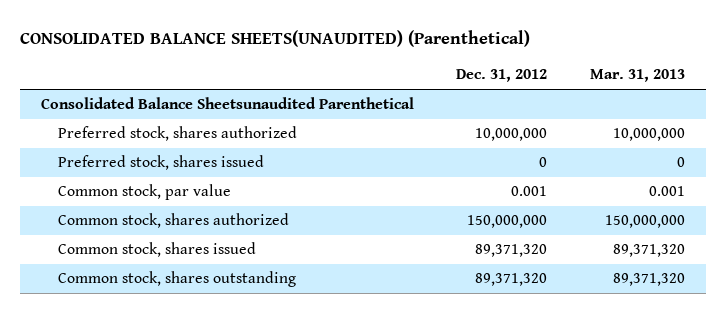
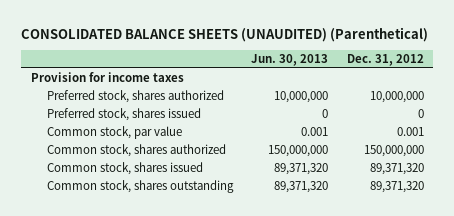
- CONSOLIDATED BALANCE SHEETS(UNAUDITED) (Parenthetical)
+ CONSOLIDATED BALANCE SHEETS (UNAUDITED) (Parenthetical)
- | Dec. 31, 2012 | Mar. 31, 2013
+ | Jun. 30, 2013 | Dec. 31, 2012
- Consolidated Balance Sheetsunaudited Parenthetical
+ Provision for income taxes

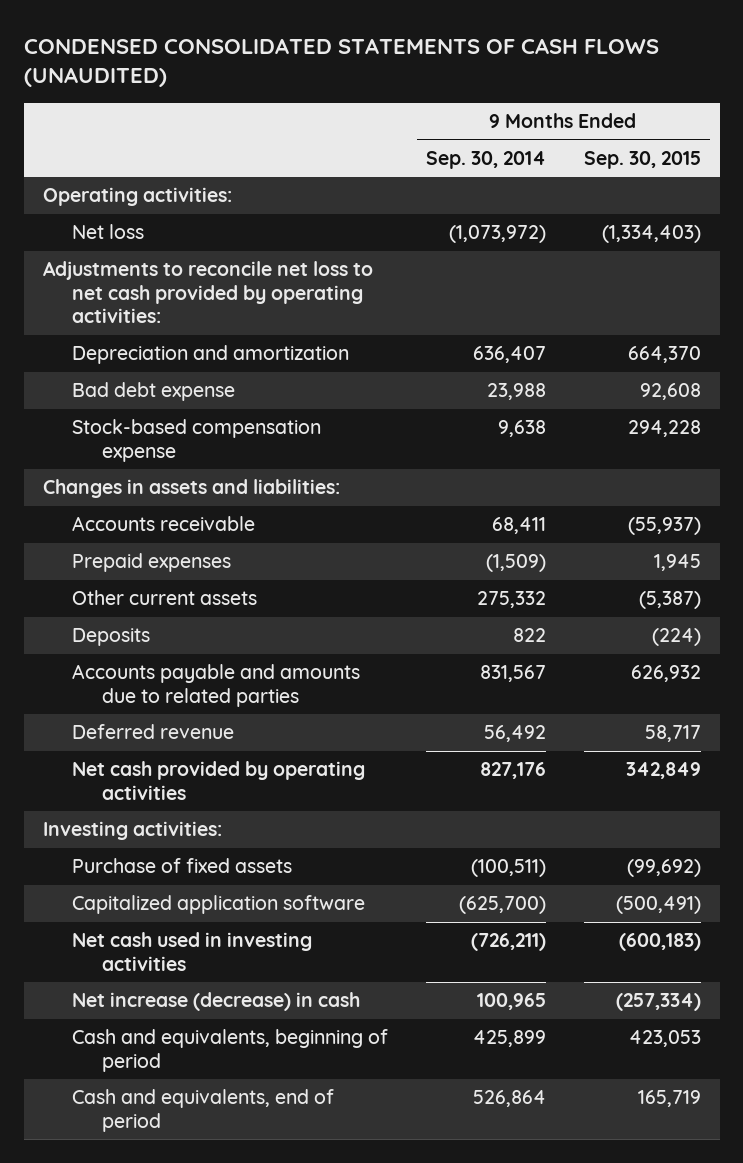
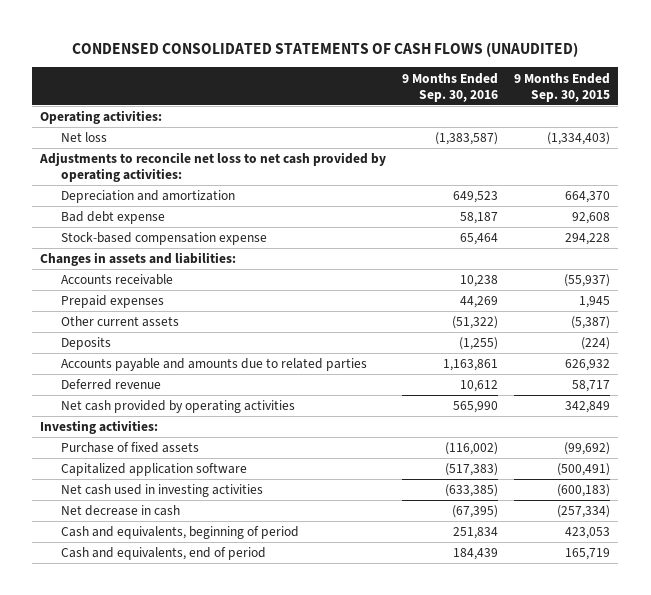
- | 9 Months Ended Sep. 30, 2014 | 9 Months Ended Sep. 30, 2015
+ | 9 Months Ended Sep. 30, 2016 | 9 Months Ended Sep. 30, 2015
- Net increase (decrease) in cash | 100,965 | (257,334)
+ Net decrease in cash | (67,395) | (257,334)

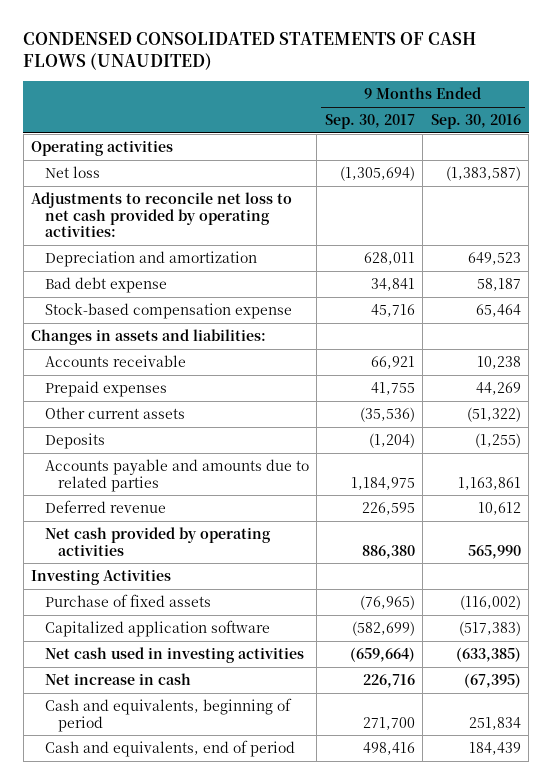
- | 9 Months Ended Sep. 30, 2016 | 9 Months Ended Sep. 30, 2015
+ | 9 Months Ended Sep. 30, 2017 | 9 Months Ended Sep. 30, 2016
- Operating activities:
+ Operating activities
- Investing activities:
+ Investing Activities
- Net decrease in cash | (67,395) | (257,334)
+ Net increase in cash | 226,716 | (67,395)

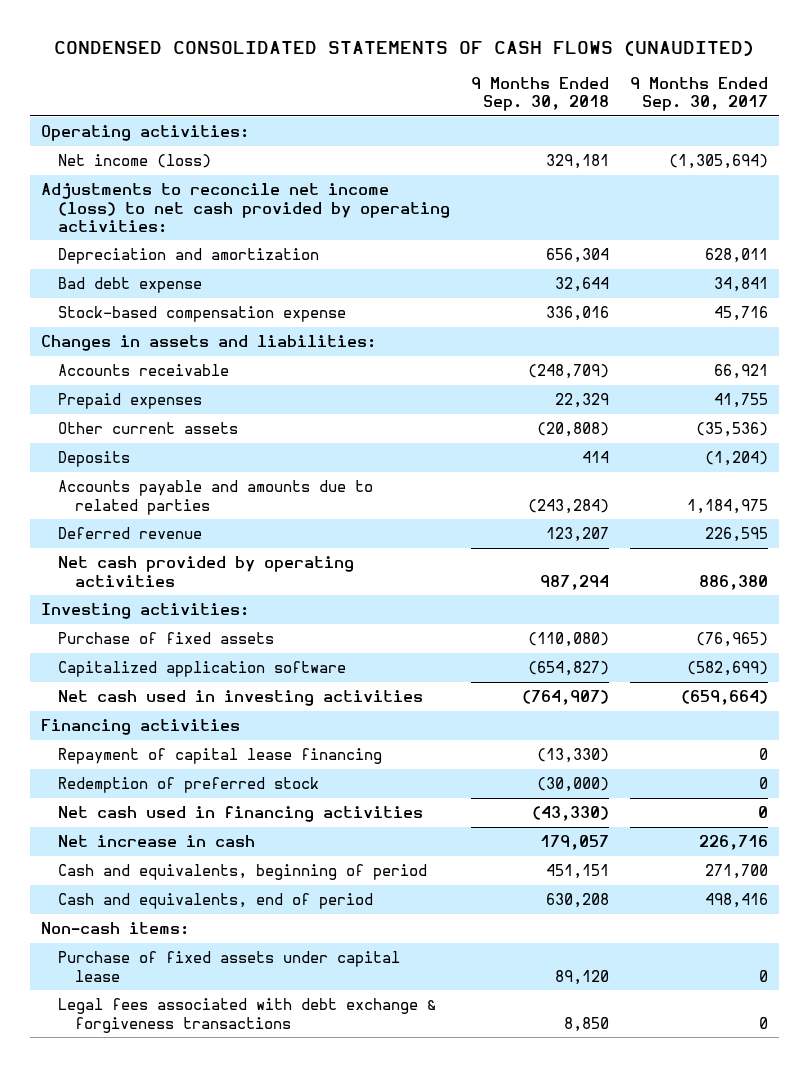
- | 9 Months Ended Sep. 30, 2017 | 9 Months Ended Sep. 30, 2016
+ | 9 Months Ended Sep. 30, 2018 | 9 Months Ended Sep. 30, 2017
- Operating activities
- Net loss | (1,305,694) | (1,383,587)
- Adjustments to reconcile net loss to net cash provided by operating activities:
+ Operating activities:
+ Net income (loss) | 329,181 | (1,305,694)
+ Adjustments to reconcile net income (loss) to net cash provided by operating activities:
- Investing Activities
+ Investing activities:
+ Financing activities
+ Repayment of capital lease financing | (13,330) | 0
+ Redemption of preferred stock | (30,000) | 0
+ Net cash used in financing activities | (43,330) | 0
+ Non-cash items:
+ Purchase of fixed assets under capital lease | 89,120 | 0
+ Legal fees associated with debt exchange & forgiveness transactions | 8,850 | 0

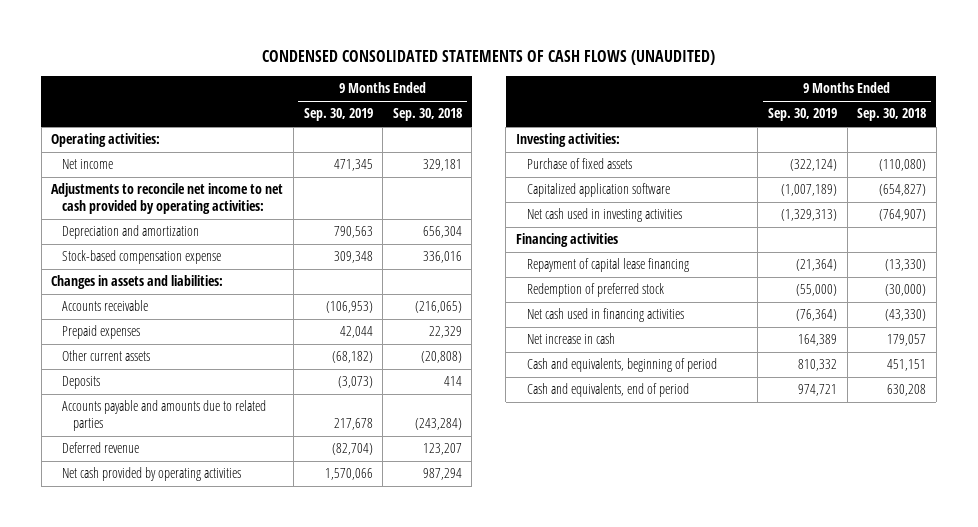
- | 9 Months Ended Sep. 30, 2018 | 9 Months Ended Sep. 30, 2017
+ | 9 Months Ended Sep. 30, 2019 | 9 Months Ended Sep. 30, 2018
- Net income (loss) | 329,181 | (1,305,694)
- Adjustments to reconcile net income (loss) to net cash provided by operating activities:
+ Net income | 471,345 | 329,181
+ Adjustments to reconcile net income to net cash provided by operating activities:
- Bad debt expense | 32,644 | 34,841
- Accounts receivable | (248,709) | 66,921
+ Accounts receivable | (106,953) | (216,065)
- Non-cash items:
- Purchase of fixed assets under capital lease | 89,120 | 0
- Legal fees associated with debt exchange & forgiveness transactions | 8,850 | 0

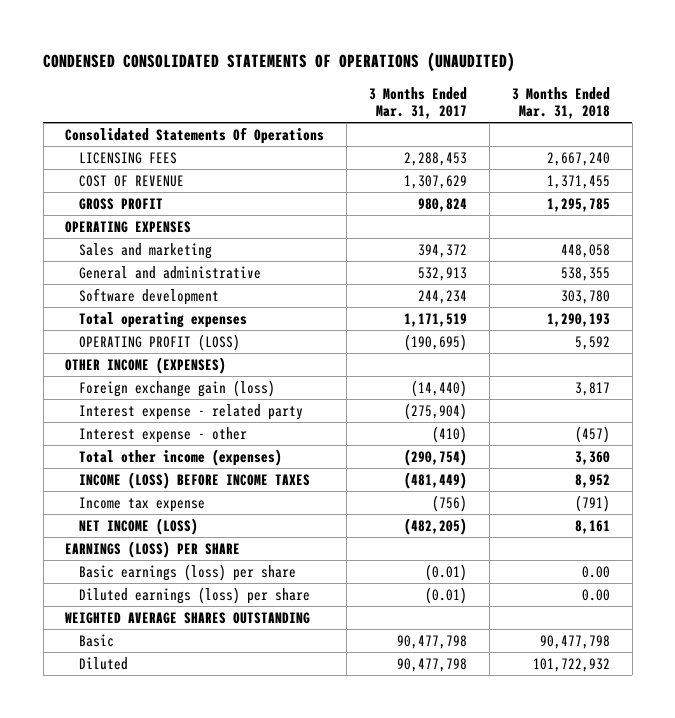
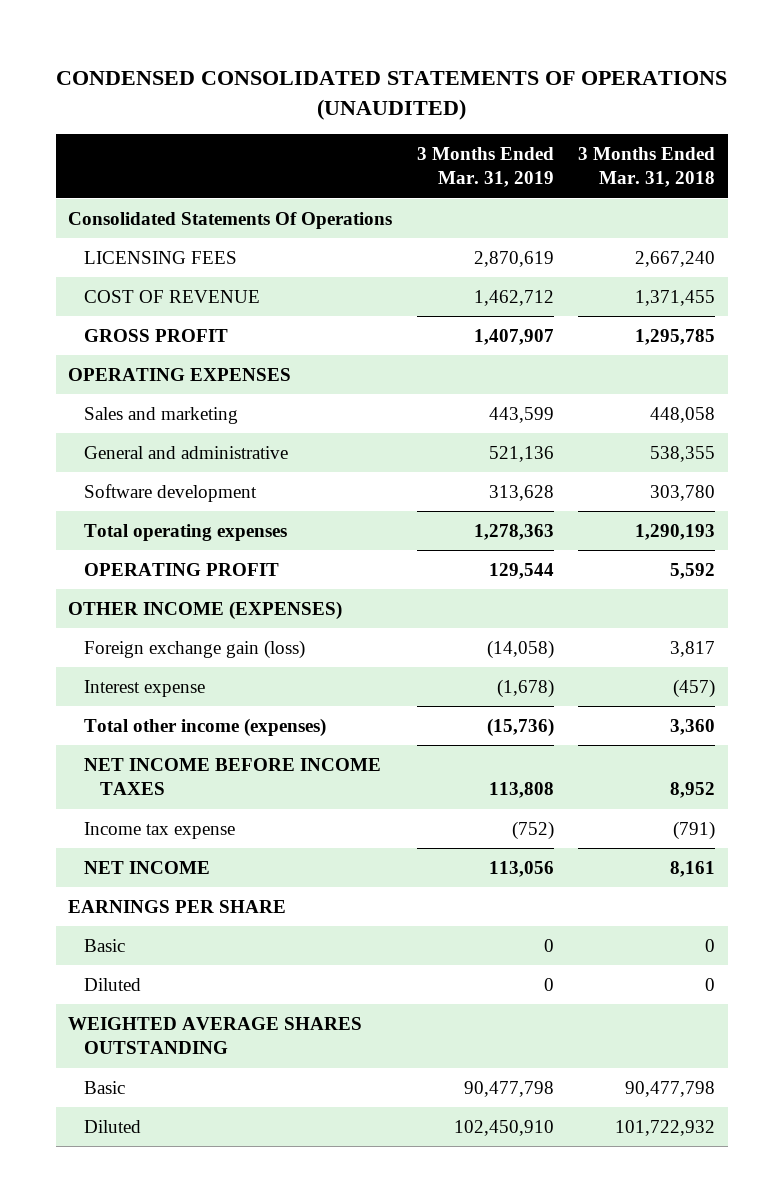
- | 3 Months Ended Mar. 31, 2017 | 3 Months Ended Mar. 31, 2018
+ | 3 Months Ended Mar. 31, 2019 | 3 Months Ended Mar. 31, 2018
- OPERATING PROFIT (LOSS) | (190,695) | 5,592
+ OPERATING PROFIT | 129,544 | 5,592
- Interest expense - related party | (275,904) |
- Interest expense - other | (410) | (457)
+ Interest expense | (1,678) | (457)
- INCOME (LOSS) BEFORE INCOME TAXES | (481,449) | 8,952
+ NET INCOME BEFORE INCOME TAXES | 113,808 | 8,952
- NET INCOME (LOSS) | (482,205) | 8,161
- EARNINGS (LOSS) PER SHARE
- Basic earnings (loss) per share | (0.01) | 0.00
- Diluted earnings (loss) per share | (0.01) | 0.00
+ NET INCOME | 113,056 | 8,161
+ EARNINGS PER SHARE
+ Basic | 0 | 0
+ Diluted | 0 | 0

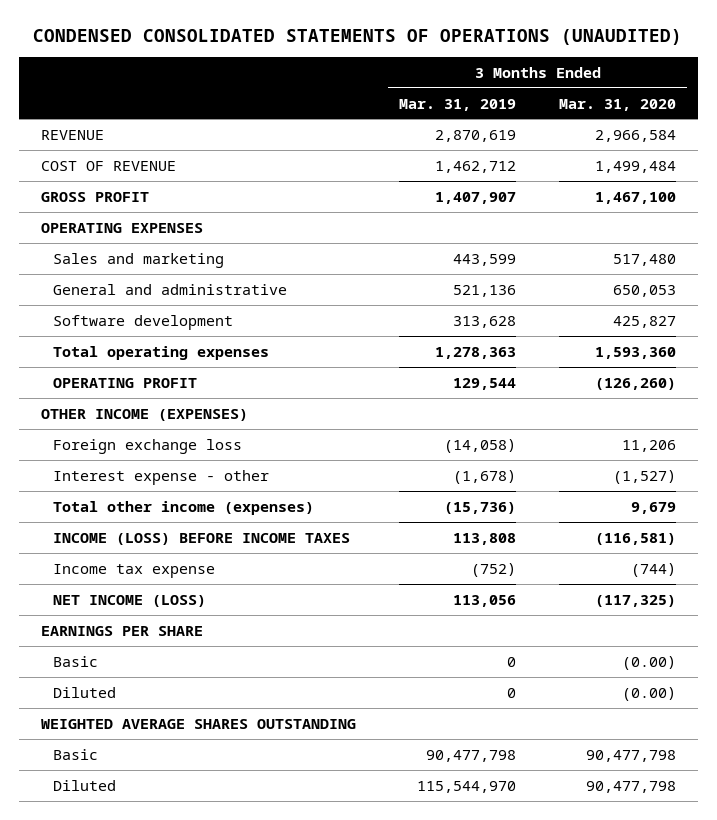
- | 3 Months Ended Mar. 31, 2019 | 3 Months Ended Mar. 31, 2018
+ | 3 Months Ended Mar. 31, 2019 | 3 Months Ended Mar. 31, 2020
- Consolidated Statements Of Operations
- LICENSING FEES | 2,870,619 | 2,667,240
+ REVENUE | 2,870,619 | 2,966,584
- Foreign exchange gain (loss) | (14,058) | 3,817
- Interest expense | (1,678) | (457)
+ Foreign exchange loss | (14,058) | 11,206
+ Interest expense - other | (1,678) | (1,527)
- NET INCOME BEFORE INCOME TAXES | 113,808 | 8,952
+ INCOME (LOSS) BEFORE INCOME TAXES | 113,808 | (116,581)
- NET INCOME | 113,056 | 8,161
+ NET INCOME (LOSS) | 113,056 | (117,325)
- Diluted | 102,450,910 | 101,722,932
+ Diluted | 115,544,970 | 90,477,798

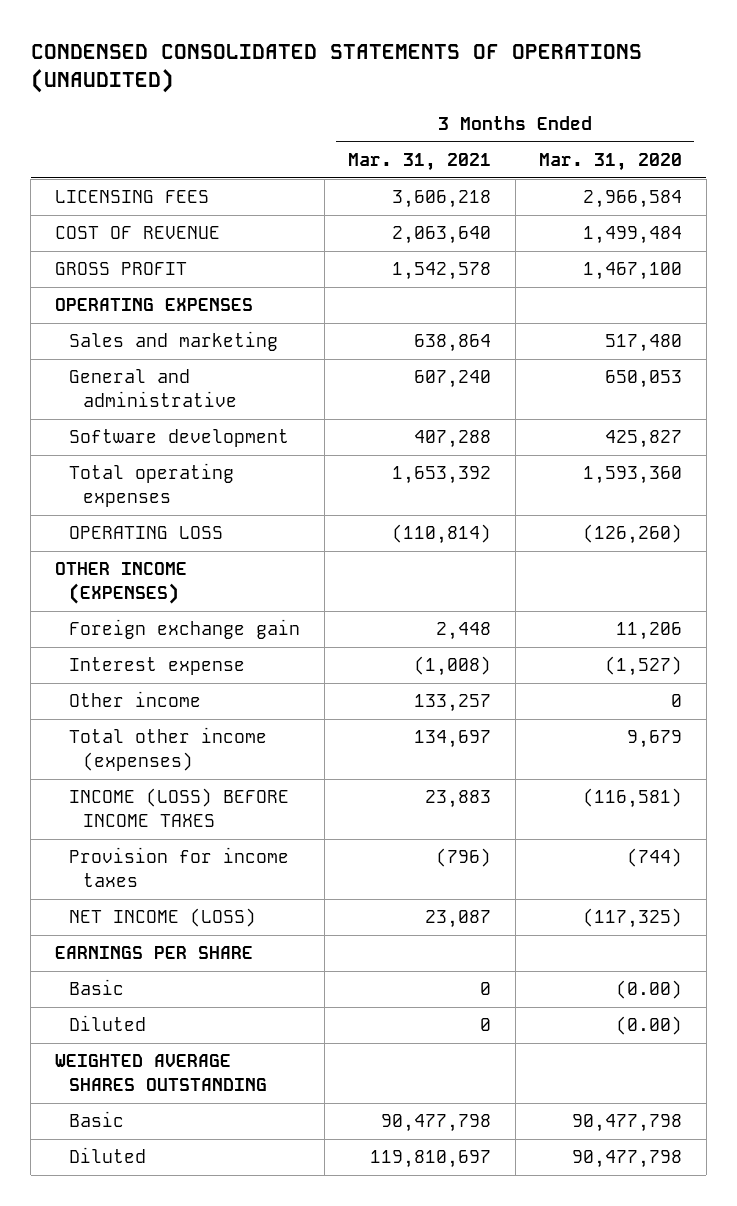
- | 3 Months Ended Mar. 31, 2019 | 3 Months Ended Mar. 31, 2020
+ | 3 Months Ended Mar. 31, 2021 | 3 Months Ended Mar. 31, 2020
- REVENUE | 2,870,619 | 2,966,584
+ LICENSING FEES | 3,606,218 | 2,966,584
- OPERATING PROFIT | 129,544 | (126,260)
+ OPERATING LOSS | (110,814) | (126,260)
- Foreign exchange loss | (14,058) | 11,206
- Interest expense - other | (1,678) | (1,527)
+ Foreign exchange gain | 2,448 | 11,206
+ Interest expense | (1,008) | (1,527)
+ Other income | 133,257 | 0
- Income tax expense | (752) | (744)
+ Provision for income taxes | (796) | (744)

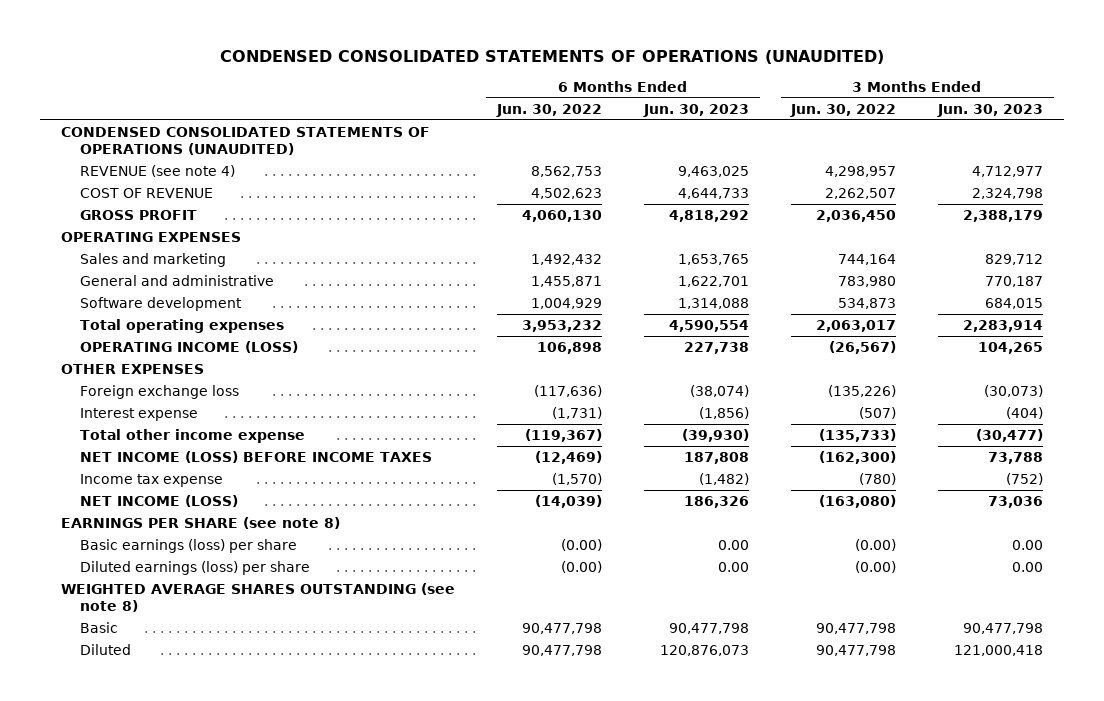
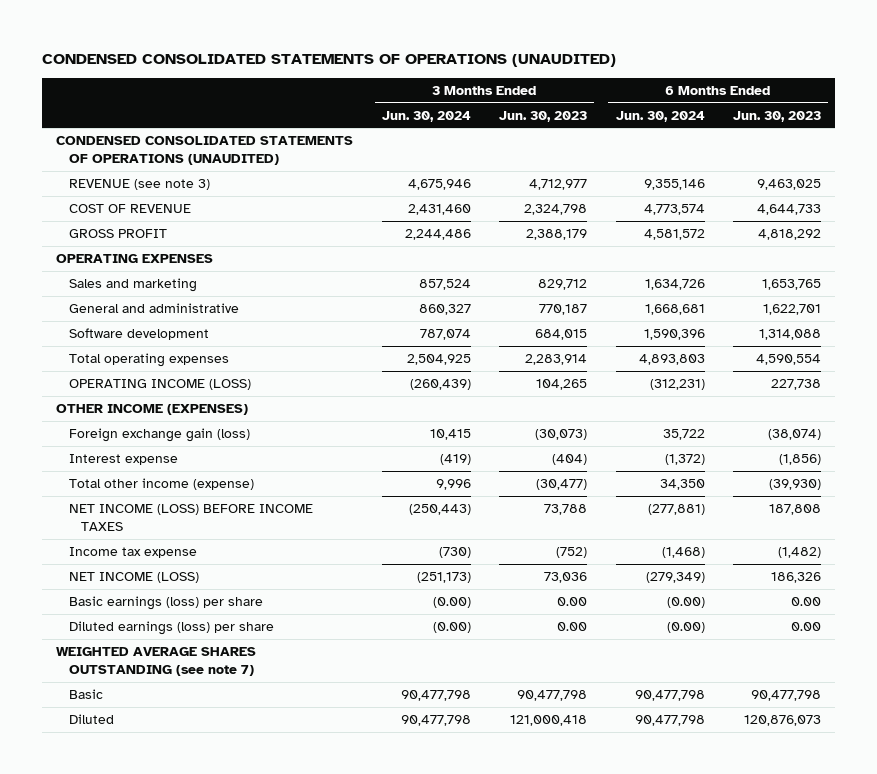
- | 6 Months Ended Jun. 30, 2022 | 6 Months Ended Jun. 30, 2023 | 3 Months Ended Jun. 30, 2022 | 3 Months Ended Jun. 30, 2023
+ | 3 Months Ended Jun. 30, 2024 | 3 Months Ended Jun. 30, 2023 | 6 Months Ended Jun. 30, 2024 | 6 Months Ended Jun. 30, 2023
- REVENUE (see note 4) | 8,562,753 | 9,463,025 | 4,298,957 | 4,712,977
+ REVENUE (see note 3) | 4,675,946 | 4,712,977 | 9,355,146 | 9,463,025
- OTHER EXPENSES
- Foreign exchange loss | (117,636) | (38,074) | (135,226) | (30,073)
+ OTHER INCOME (EXPENSES)
+ Foreign exchange gain (loss) | 10,415 | (30,073) | 35,722 | (38,074)
- Total other income expense | (119,367) | (39,930) | (135,733) | (30,477)
+ Total other income (expense) | 9,996 | (30,477) | 34,350 | (39,930)
- EARNINGS PER SHARE (see note 8)
- WEIGHTED AVERAGE SHARES OUTSTANDING (see note 8)
+ WEIGHTED AVERAGE SHARES OUTSTANDING (see note 7)

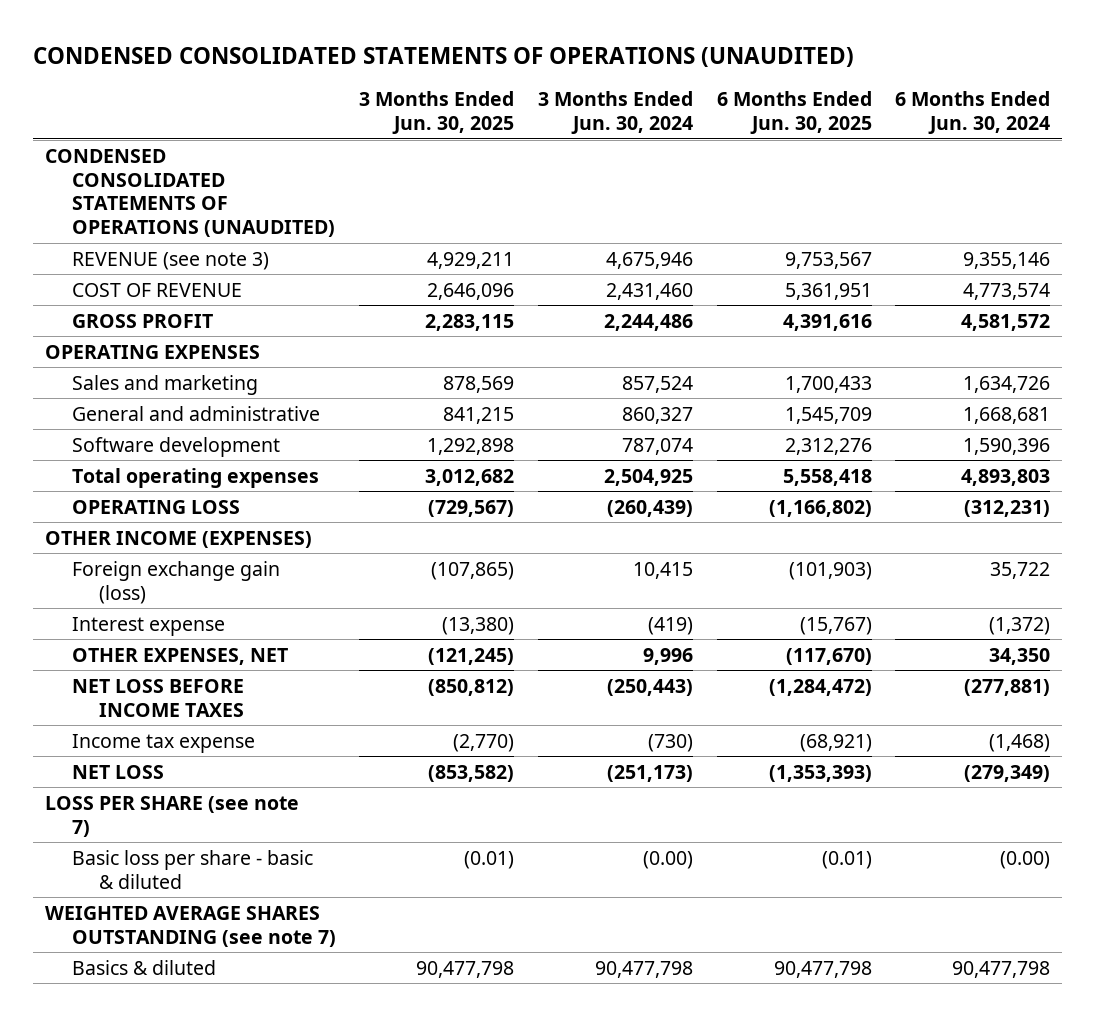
- | 3 Months Ended Jun. 30, 2024 | 3 Months Ended Jun. 30, 2023 | 6 Months Ended Jun. 30, 2024 | 6 Months Ended Jun. 30, 2023
+ | 3 Months Ended Jun. 30, 2025 | 3 Months Ended Jun. 30, 2024 | 6 Months Ended Jun. 30, 2025 | 6 Months Ended Jun. 30, 2024
- OPERATING INCOME (LOSS) | (260,439) | 104,265 | (312,231) | 227,738
+ OPERATING LOSS | (729,567) | (260,439) | (1,166,802) | (312,231)
- Total other income (expense) | 9,996 | (30,477) | 34,350 | (39,930)
- NET INCOME (LOSS) BEFORE INCOME TAXES | (250,443) | 73,788 | (277,881) | 187,808
+ OTHER EXPENSES, NET | (121,245) | 9,996 | (117,670) | 34,350
+ NET LOSS BEFORE INCOME TAXES | (850,812) | (250,443) | (1,284,472) | (277,881)
- NET INCOME (LOSS) | (251,173) | 73,036 | (279,349) | 186,326
- Basic earnings (loss) per share | (0.00) | 0.00 | (0.00) | 0.00
- Diluted earnings (loss) per share | (0.00) | 0.00 | (0.00) | 0.00
+ NET LOSS | (853,582) | (251,173) | (1,353,393) | (279,349)
+ LOSS PER SHARE (see note 7)
+ Basic loss per share - basic & diluted | (0.01) | (0.00) | (0.01) | (0.00)
- Basic | 90,477,798 | 90,477,798 | 90,477,798 | 90,477,798
- Diluted | 90,477,798 | 121,000,418 | 90,477,798 | 120,876,073
+ Basics & diluted | 90,477,798 | 90,477,798 | 90,477,798 | 90,477,798

